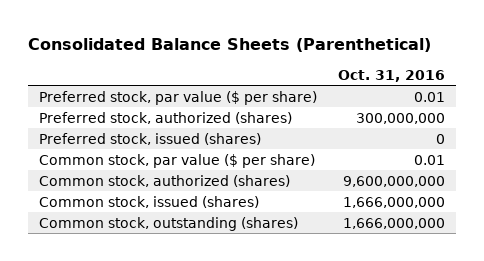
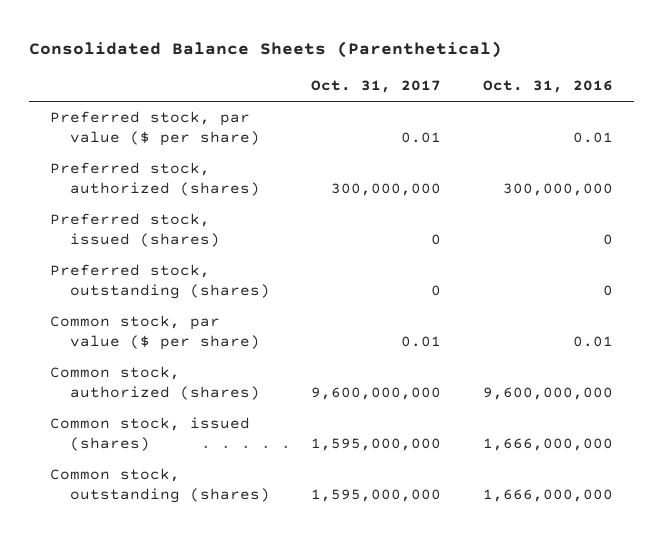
- | Oct. 31, 2016
+ | Oct. 31, 2017 | Oct. 31, 2016
+ Preferred stock, outstanding (shares) | 0 | 0

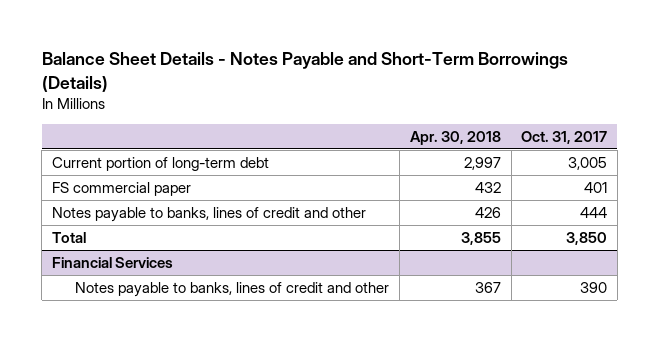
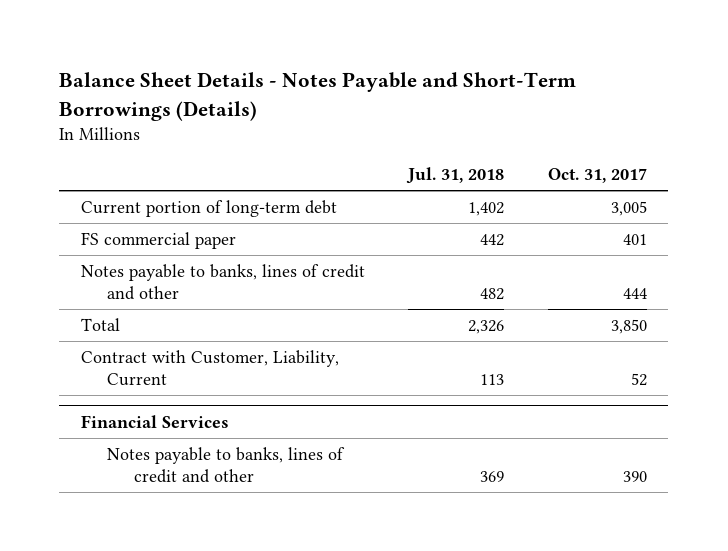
- | Apr. 30, 2018 | Oct. 31, 2017
+ | Jul. 31, 2018 | Oct. 31, 2017
+ Contract with Customer, Liability, Current | 113 | 52

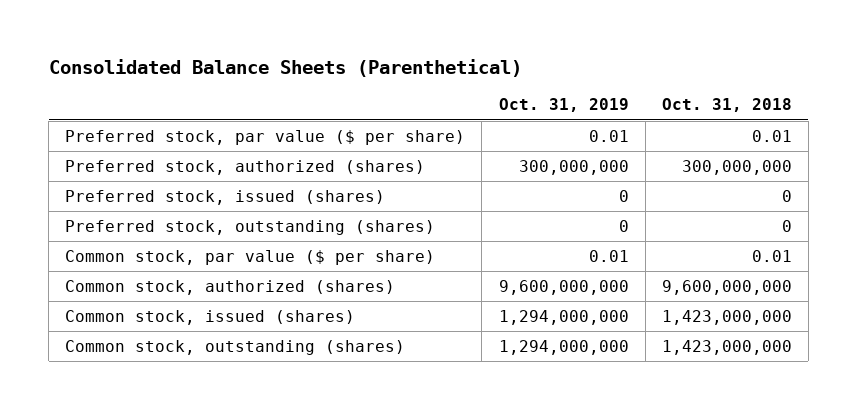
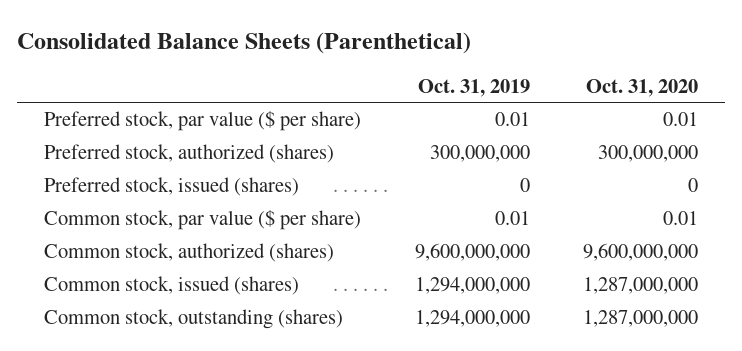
- | Oct. 31, 2019 | Oct. 31, 2018
+ | Oct. 31, 2019 | Oct. 31, 2020
- Preferred stock, outstanding (shares) | 0 | 0

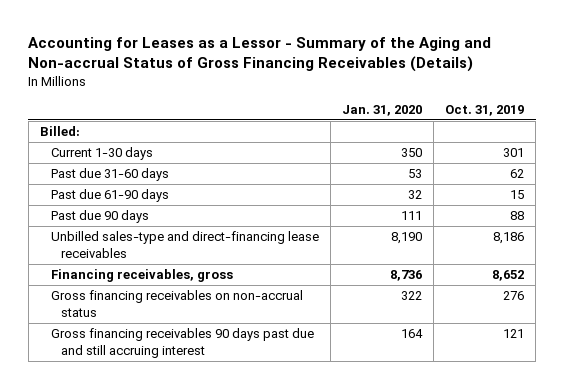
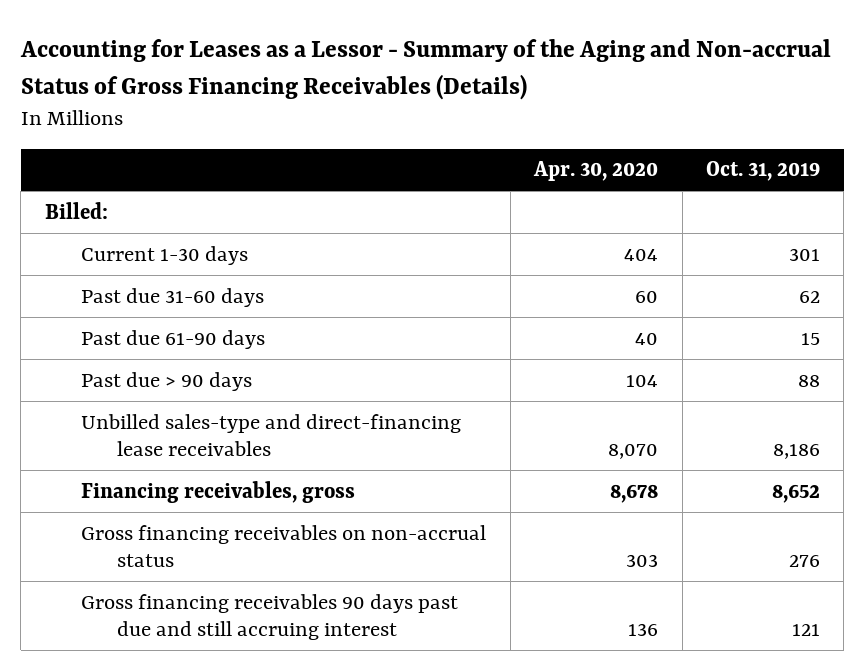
- | Jan. 31, 2020 | Oct. 31, 2019
+ | Apr. 30, 2020 | Oct. 31, 2019
- Past due 90 days | 111 | 88
+ Past due > 90 days | 104 | 88

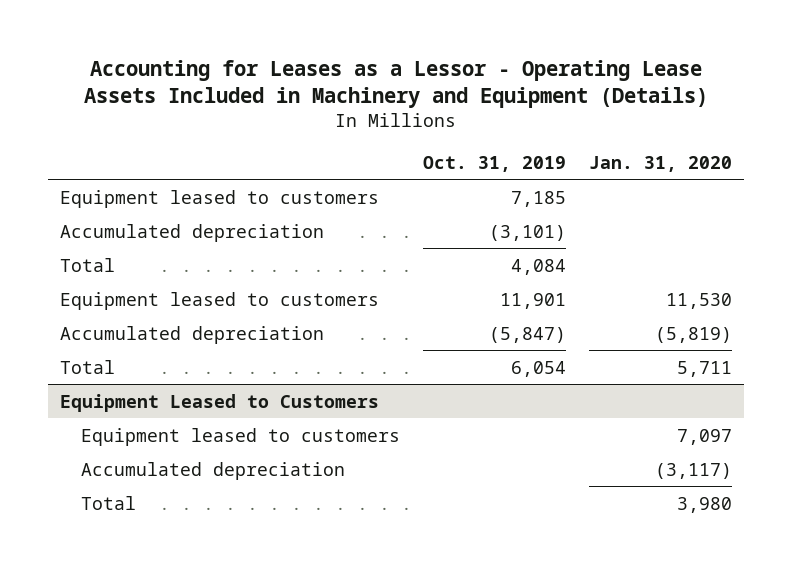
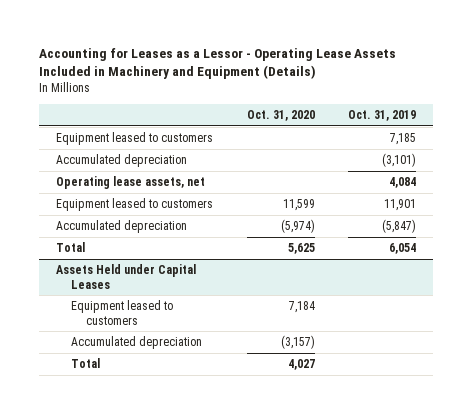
- | Oct. 31, 2019 | Jan. 31, 2020
+ | Oct. 31, 2020 | Oct. 31, 2019
- Total | 4,084 |
+ Operating lease assets, net | | 4,084
- Equipment Leased to Customers
+ Assets Held under Capital Leases

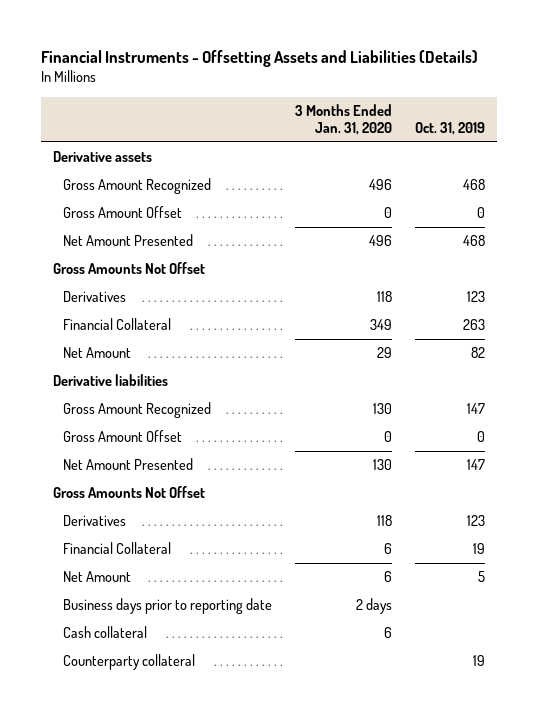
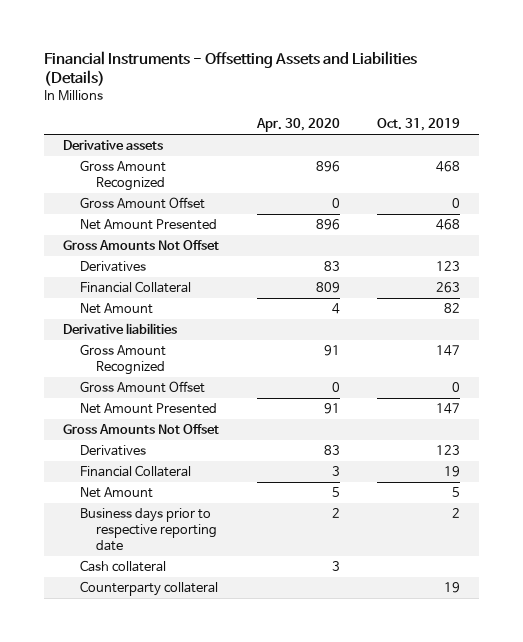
- | 3 Months Ended Jan. 31, 2020 | Oct. 31, 2019
+ | Apr. 30, 2020 | Oct. 31, 2019
- Business days prior to reporting date | 2 days |
+ Business days prior to respective reporting date | 2 | 2

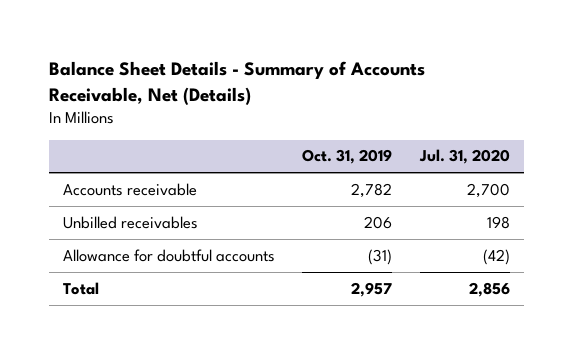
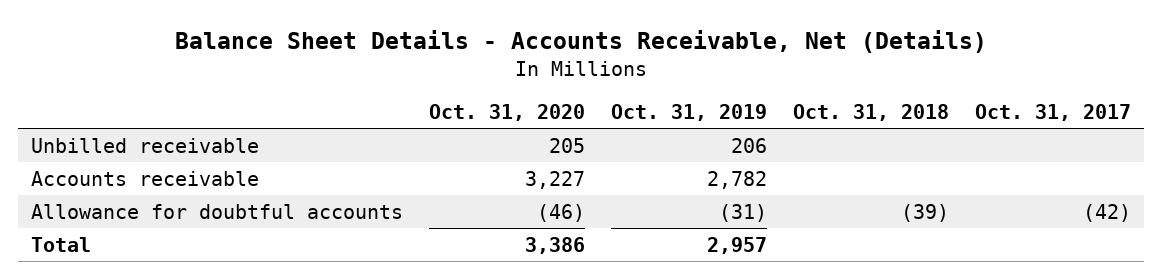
- Balance Sheet Details - Summary of Accounts Receivable, Net (Details)
+ Balance Sheet Details - Accounts Receivable, Net (Details)
- | Oct. 31, 2019 | Jul. 31, 2020
+ | Oct. 31, 2020 | Oct. 31, 2019 | Oct. 31, 2018 | Oct. 31, 2017
+ Unbilled receivable | 205 | 206 | |
- Unbilled receivables | 206 | 198

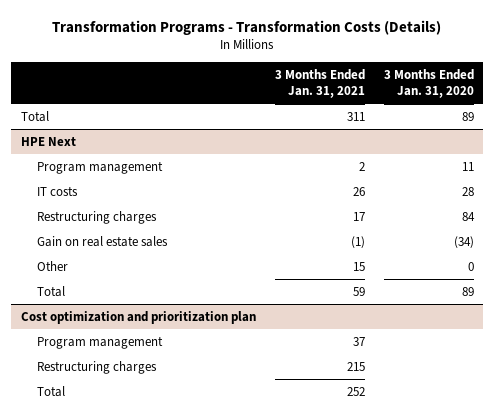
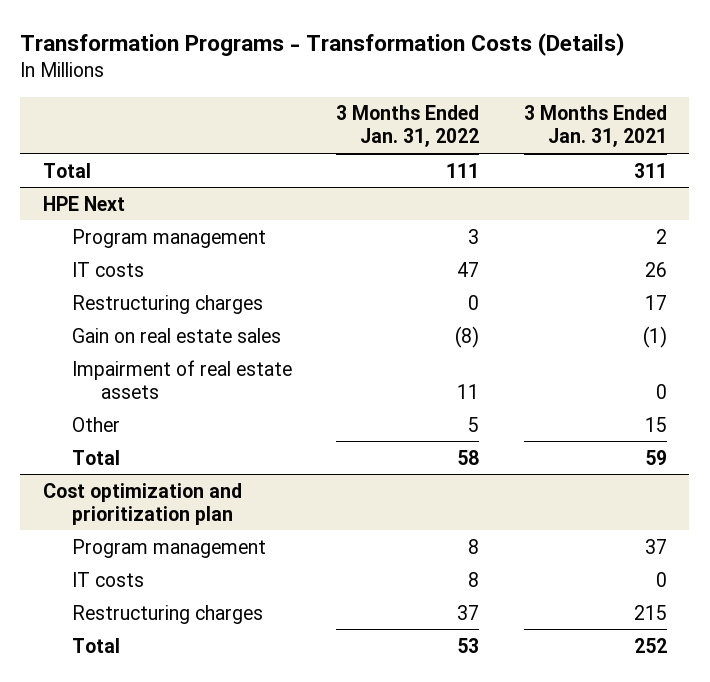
- | 3 Months Ended Jan. 31, 2021 | 3 Months Ended Jan. 31, 2020
+ | 3 Months Ended Jan. 31, 2022 | 3 Months Ended Jan. 31, 2021
@ HPE Next
+ Impairment of real estate assets | 11 | 0
@ Cost optimization and prioritization plan
+ IT costs | 8 | 0

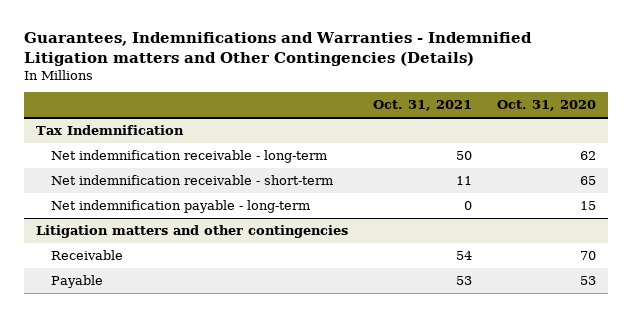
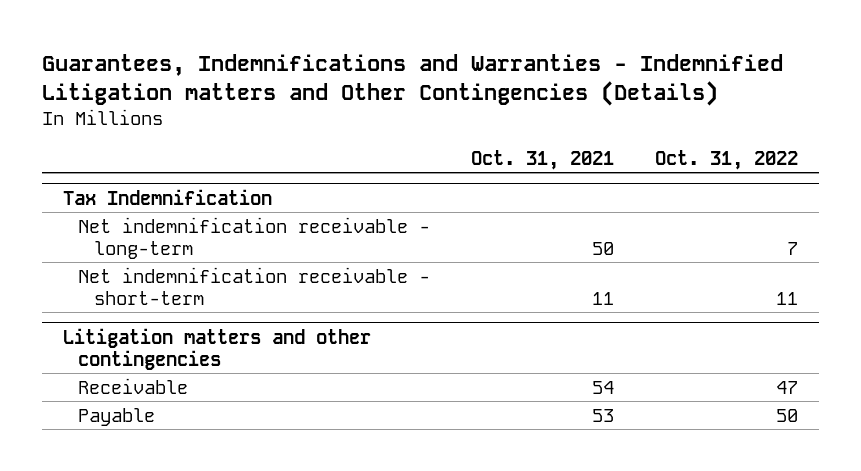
- | Oct. 31, 2021 | Oct. 31, 2020
+ | Oct. 31, 2021 | Oct. 31, 2022
@ Tax Indemnification
- Net indemnification payable - long-term | 0 | 15

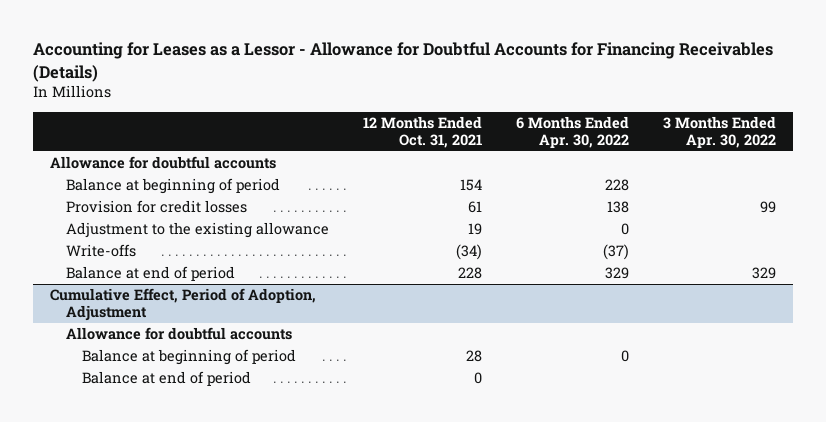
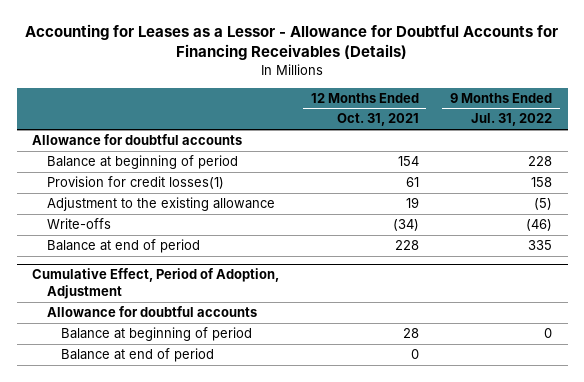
- | 12 Months Ended Oct. 31, 2021 | 6 Months Ended Apr. 30, 2022 | 3 Months Ended Apr. 30, 2022
+ | 12 Months Ended Oct. 31, 2021 | 9 Months Ended Jul. 31, 2022
- Provision for credit losses | 61 | 138 | 99
+ Provision for credit losses(1) | 61 | 158

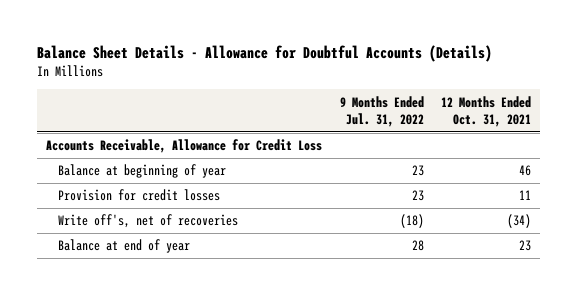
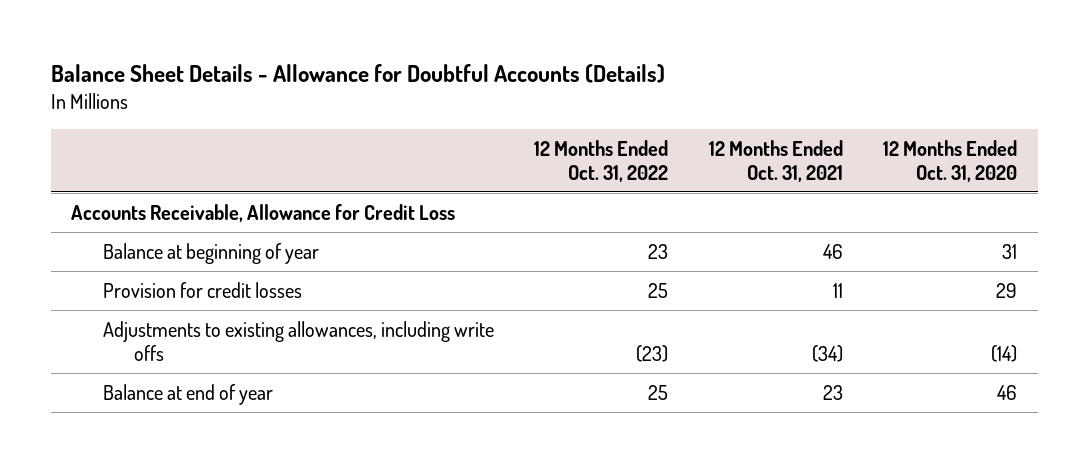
- | 9 Months Ended Jul. 31, 2022 | 12 Months Ended Oct. 31, 2021
+ | 12 Months Ended Oct. 31, 2022 | 12 Months Ended Oct. 31, 2021 | 12 Months Ended Oct. 31, 2020
- Write off's, net of recoveries | (18) | (34)
+ Adjustments to existing allowances, including write offs | (23) | (34) | (14)

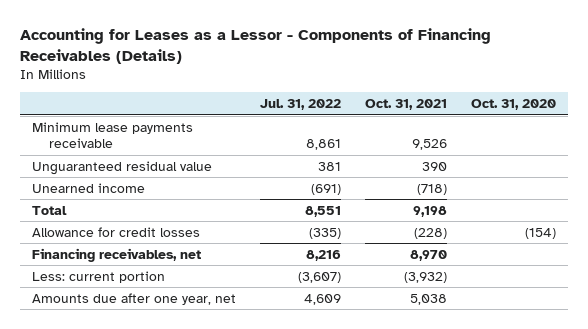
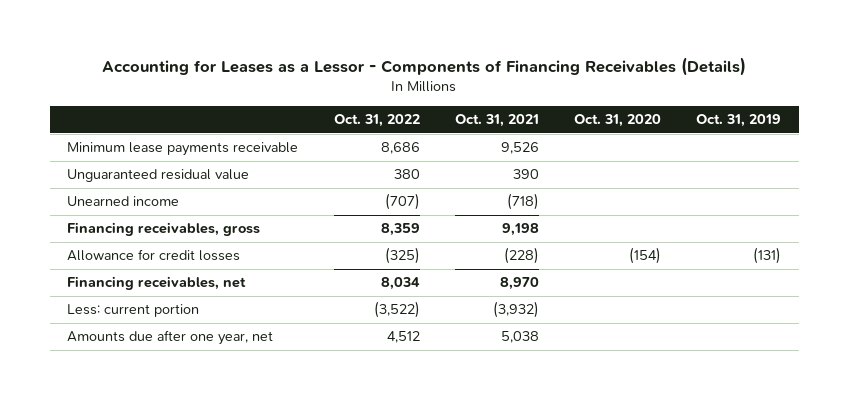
- | Jul. 31, 2022 | Oct. 31, 2021 | Oct. 31, 2020
+ | Oct. 31, 2022 | Oct. 31, 2021 | Oct. 31, 2020 | Oct. 31, 2019
- Total | 8,551 | 9,198 |
+ Financing receivables, gross | 8,359 | 9,198 | |

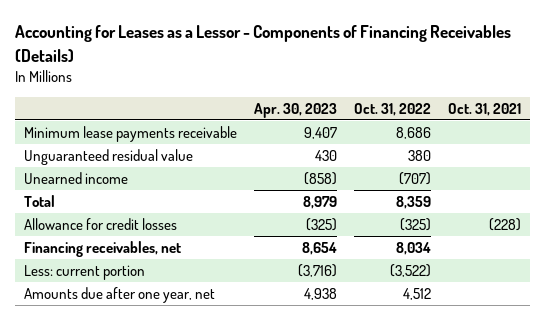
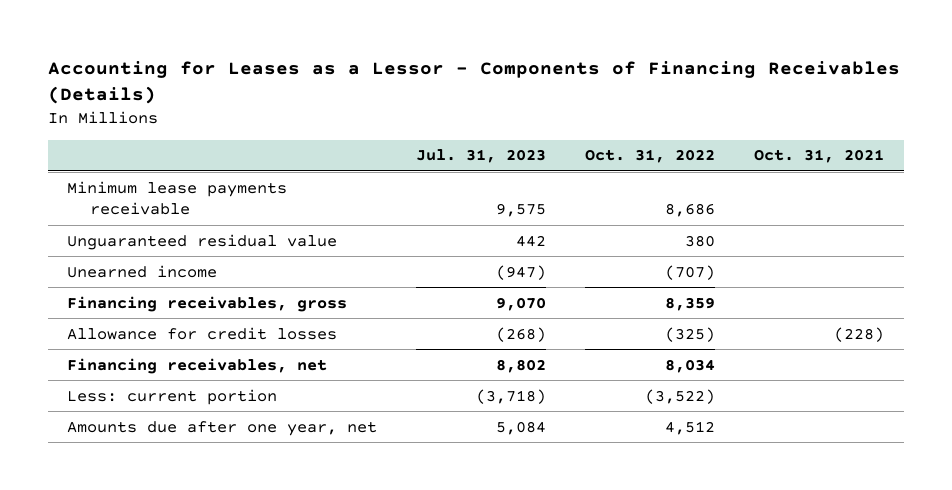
- | Apr. 30, 2023 | Oct. 31, 2022 | Oct. 31, 2021
+ | Jul. 31, 2023 | Oct. 31, 2022 | Oct. 31, 2021
- Total | 8,979 | 8,359 |
+ Financing receivables, gross | 9,070 | 8,359 |

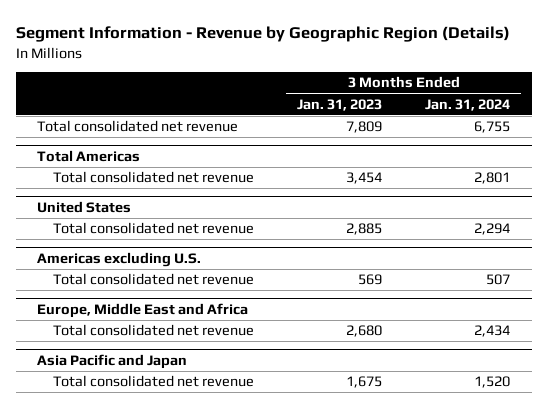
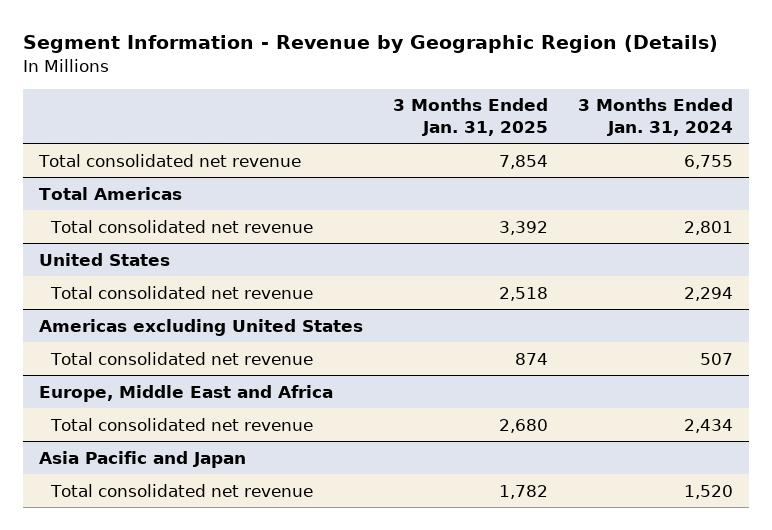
- | 3 Months Ended Jan. 31, 2023 | 3 Months Ended Jan. 31, 2024
+ | 3 Months Ended Jan. 31, 2025 | 3 Months Ended Jan. 31, 2024
- Americas excluding U.S.
+ Americas excluding United States

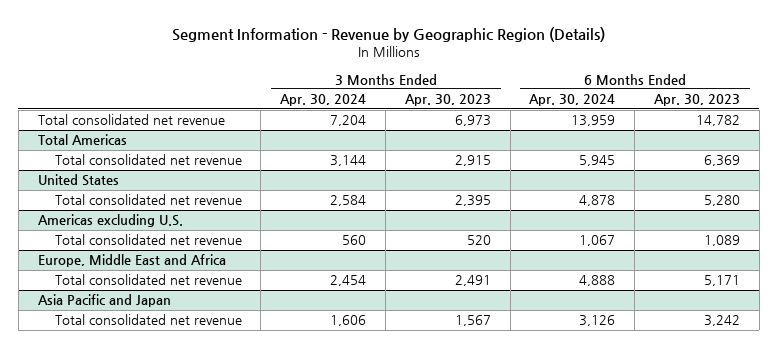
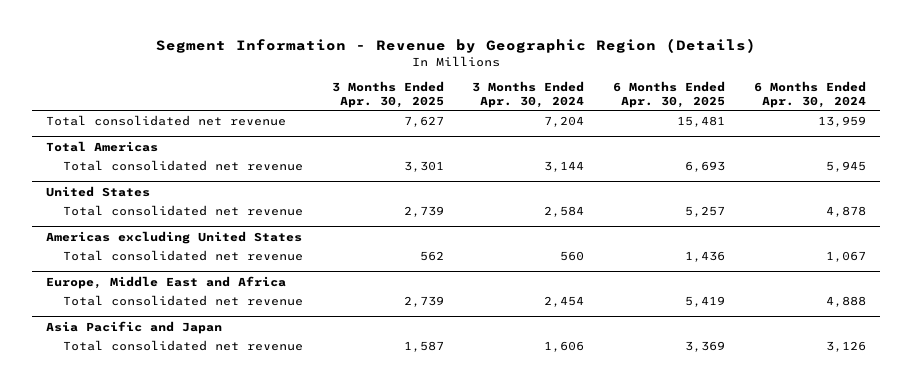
- | 3 Months Ended Apr. 30, 2024 | 3 Months Ended Apr. 30, 2023 | 6 Months Ended Apr. 30, 2024 | 6 Months Ended Apr. 30, 2023
+ | 3 Months Ended Apr. 30, 2025 | 3 Months Ended Apr. 30, 2024 | 6 Months Ended Apr. 30, 2025 | 6 Months Ended Apr. 30, 2024
- Americas excluding U.S.
+ Americas excluding United States

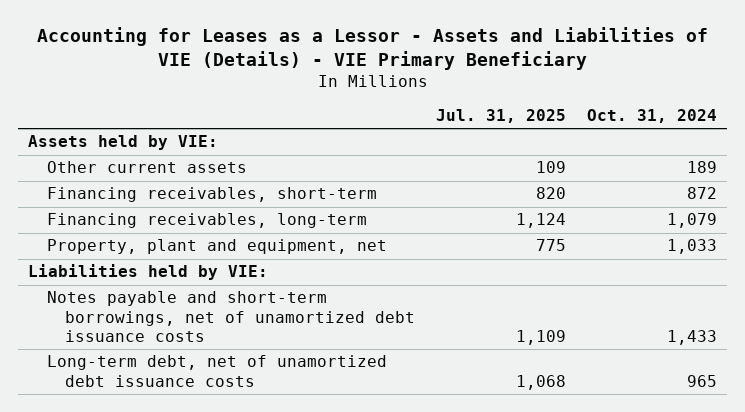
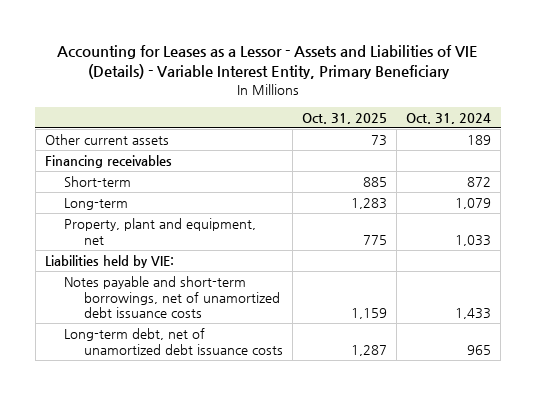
- Accounting for Leases as a Lessor - Assets and Liabilities of VIE (Details) - VIE Primary Beneficiary
+ Accounting for Leases as a Lessor - Assets and Liabilities of VIE (Details) - Variable Interest Entity, Primary Beneficiary
- | Jul. 31, 2025 | Oct. 31, 2024
+ | Oct. 31, 2025 | Oct. 31, 2024
- Assets held by VIE:
- Financing receivables, short-term | 820 | 872
- Financing receivables, long-term | 1,124 | 1,079
+ Financing receivables
+ Short-term | 885 | 872
+ Long-term | 1,283 | 1,079

